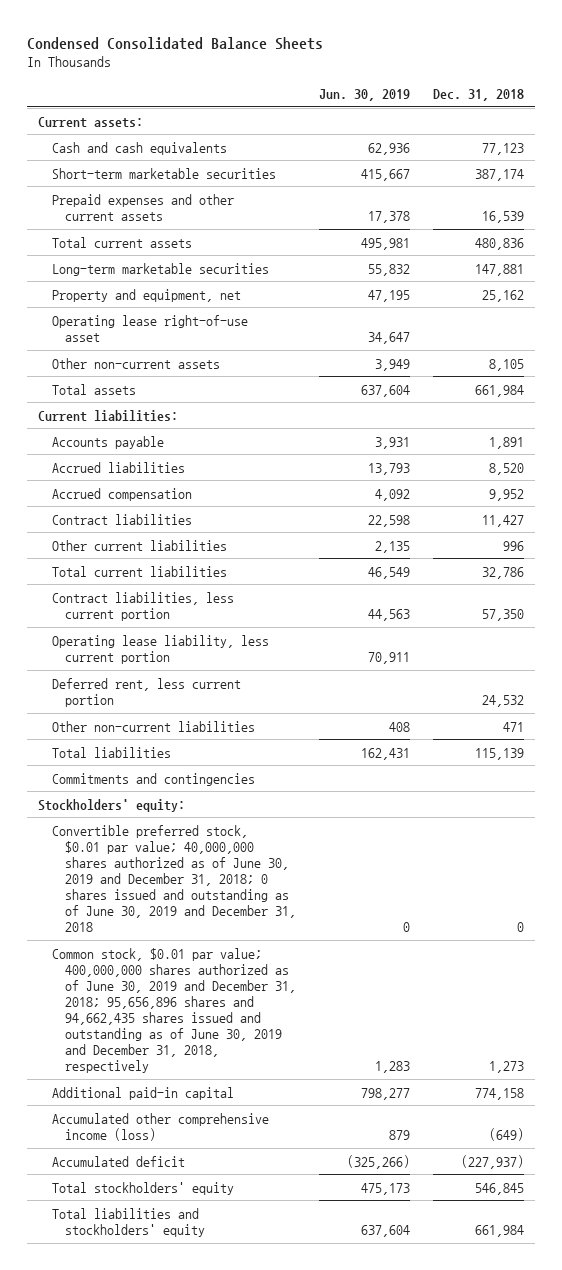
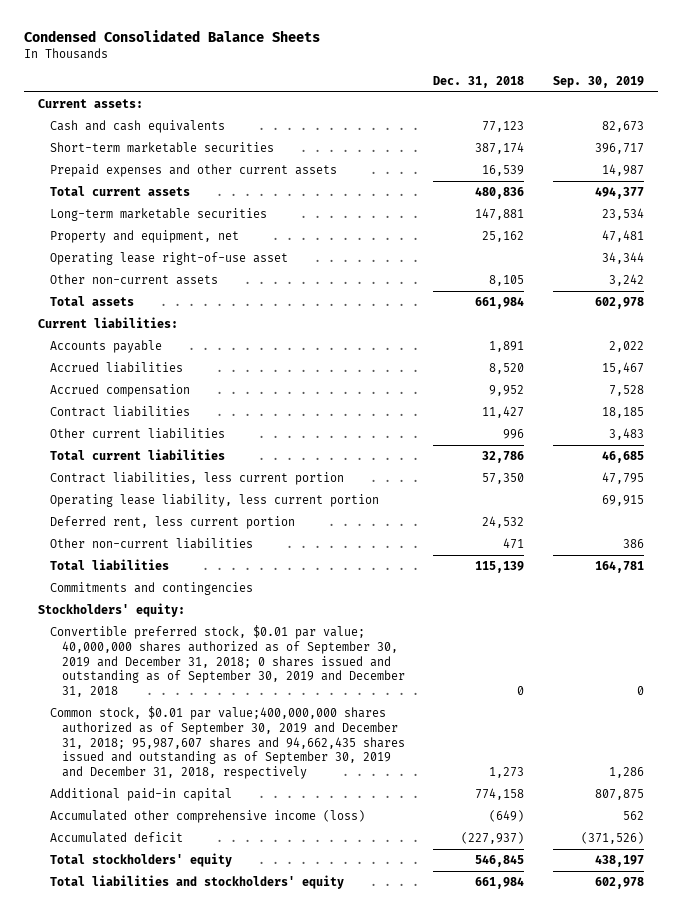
- | Jun. 30, 2019 | Dec. 31, 2018
+ | Dec. 31, 2018 | Sep. 30, 2019
- Convertible preferred stock, $0.01 par value; 40,000,000 shares authorized as of June 30, 2019 and December 31, 2018; 0 shares issued and outstanding as of June 30, 2019 and December 31, 2018 | 0 | 0
- Common stock, $0.01 par value; 400,000,000 shares authorized as of June 30, 2019 and December 31, 2018; 95,656,896 shares and 94,662,435 shares issued and outstanding as of June 30, 2019 and December 31, 2018, respectively | 1,283 | 1,273
+ Convertible preferred stock, $0.01 par value; 40,000,000 shares authorized as of September 30, 2019 and December 31, 2018; 0 shares issued and outstanding as of September 30, 2019 and December 31, 2018 | 0 | 0
+ Common stock, $0.01 par value;400,000,000 shares authorized as of September 30, 2019 and December 31, 2018; 95,987,607 shares and 94,662,435 shares issued and outstanding as of September 30, 2019 and December 31, 2018, respectively | 1,273 | 1,286

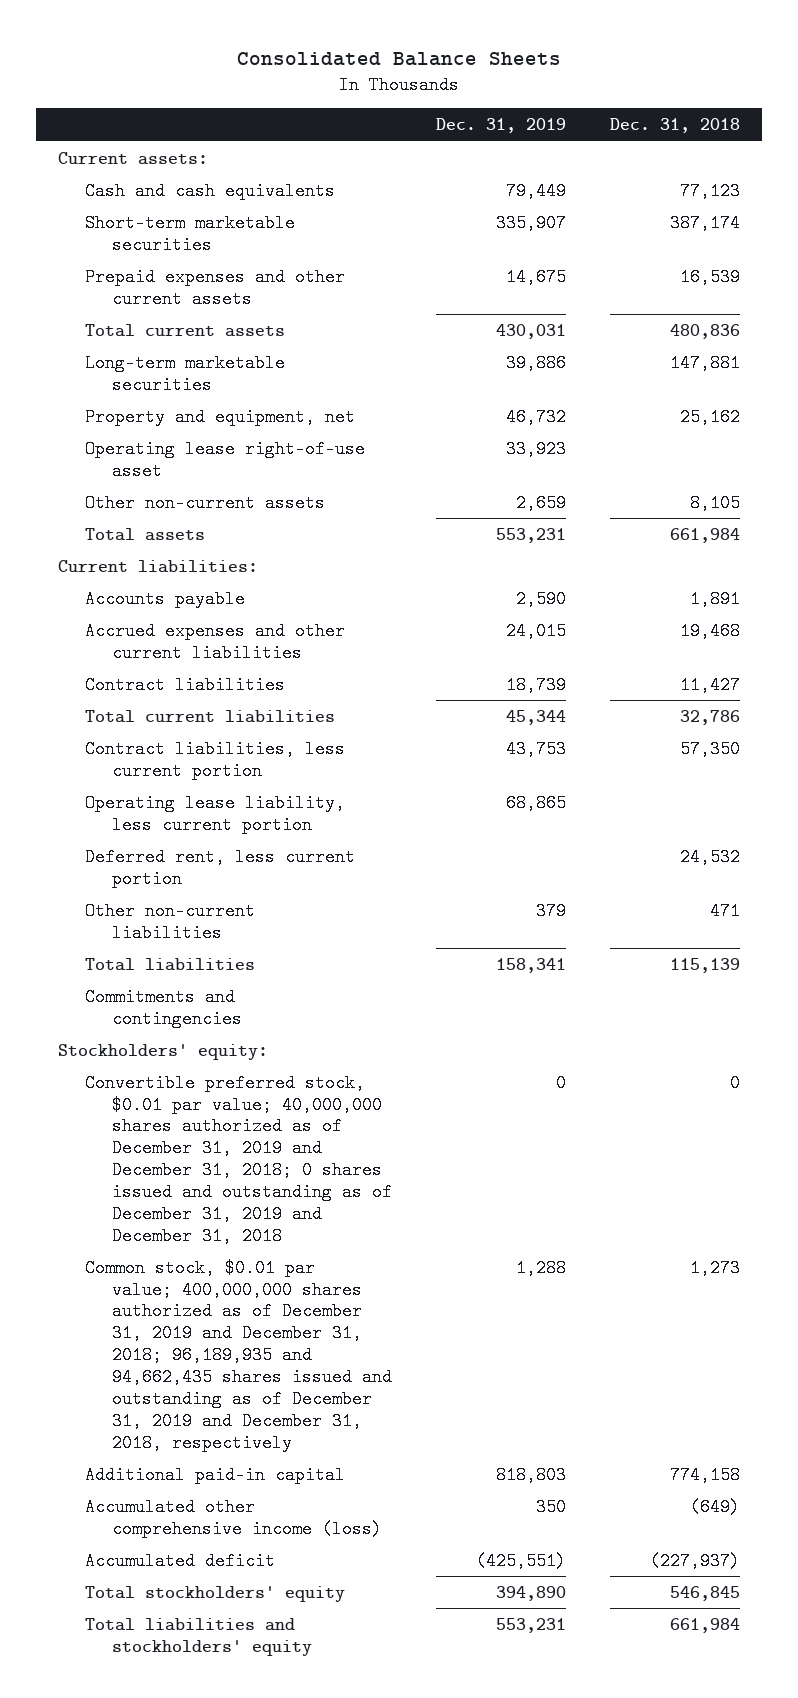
- Condensed Consolidated Balance Sheets
+ Consolidated Balance Sheets
- | Dec. 31, 2018 | Sep. 30, 2019
+ | Dec. 31, 2019 | Dec. 31, 2018
- Accrued liabilities | 8,520 | 15,467
- Accrued compensation | 9,952 | 7,528
+ Accrued expenses and other current liabilities | 24,015 | 19,468
- Other current liabilities | 996 | 3,483
- Convertible preferred stock, $0.01 par value; 40,000,000 shares authorized as of September 30, 2019 and December 31, 2018; 0 shares issued and outstanding as of September 30, 2019 and December 31, 2018 | 0 | 0
- Common stock, $0.01 par value;400,000,000 shares authorized as of September 30, 2019 and December 31, 2018; 95,987,607 shares and 94,662,435 shares issued and outstanding as of September 30, 2019 and December 31, 2018, respectively | 1,273 | 1,286
+ Convertible preferred stock, $0.01 par value; 40,000,000 shares authorized as of December 31, 2019 and December 31, 2018; 0 shares issued and outstanding as of December 31, 2019 and December 31, 2018 | 0 | 0
+ Common stock, $0.01 par value; 400,000,000 shares authorized as of December 31, 2019 and December 31, 2018; 96,189,935 and 94,662,435 shares issued and outstanding as of December 31, 2019 and December 31, 2018, respectively | 1,288 | 1,273

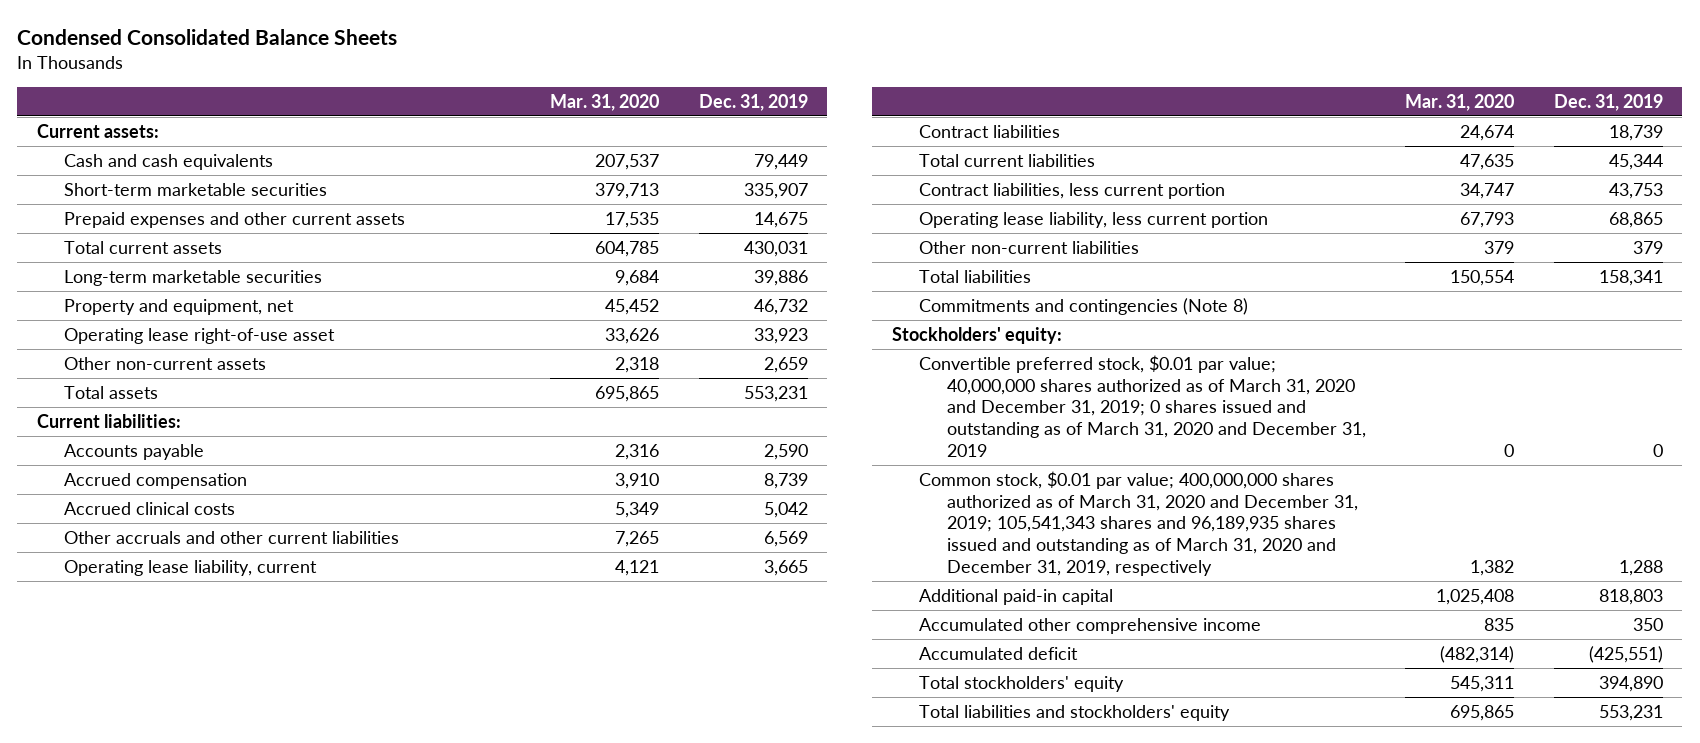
- Consolidated Balance Sheets
+ Condensed Consolidated Balance Sheets
- | Dec. 31, 2019 | Dec. 31, 2018
+ | Mar. 31, 2020 | Dec. 31, 2019
- Accrued expenses and other current liabilities | 24,015 | 19,468
+ Accrued compensation | 3,910 | 8,739
+ Accrued clinical costs | 5,349 | 5,042
+ Other accruals and other current liabilities | 7,265 | 6,569
+ Operating lease liability, current | 4,121 | 3,665
- Deferred rent, less current portion | | 24,532
- Commitments and contingencies
+ Commitments and contingencies (Note 8)
- Convertible preferred stock, $0.01 par value; 40,000,000 shares authorized as of December 31, 2019 and December 31, 2018; 0 shares issued and outstanding as of December 31, 2019 and December 31, 2018 | 0 | 0
- Common stock, $0.01 par value; 400,000,000 shares authorized as of December 31, 2019 and December 31, 2018; 96,189,935 and 94,662,435 shares issued and outstanding as of December 31, 2019 and December 31, 2018, respectively | 1,288 | 1,273
+ Convertible preferred stock, $0.01 par value; 40,000,000 shares authorized as of March 31, 2020 and December 31, 2019; 0 shares issued and outstanding as of March 31, 2020 and December 31, 2019 | 0 | 0
+ Common stock, $0.01 par value; 400,000,000 shares authorized as of March 31, 2020 and December 31, 2019; 105,541,343 shares and 96,189,935 shares issued and outstanding as of March 31, 2020 and December 31, 2019, respectively | 1,382 | 1,288
- Accumulated other comprehensive income (loss) | 350 | (649)
+ Accumulated other comprehensive income | 835 | 350

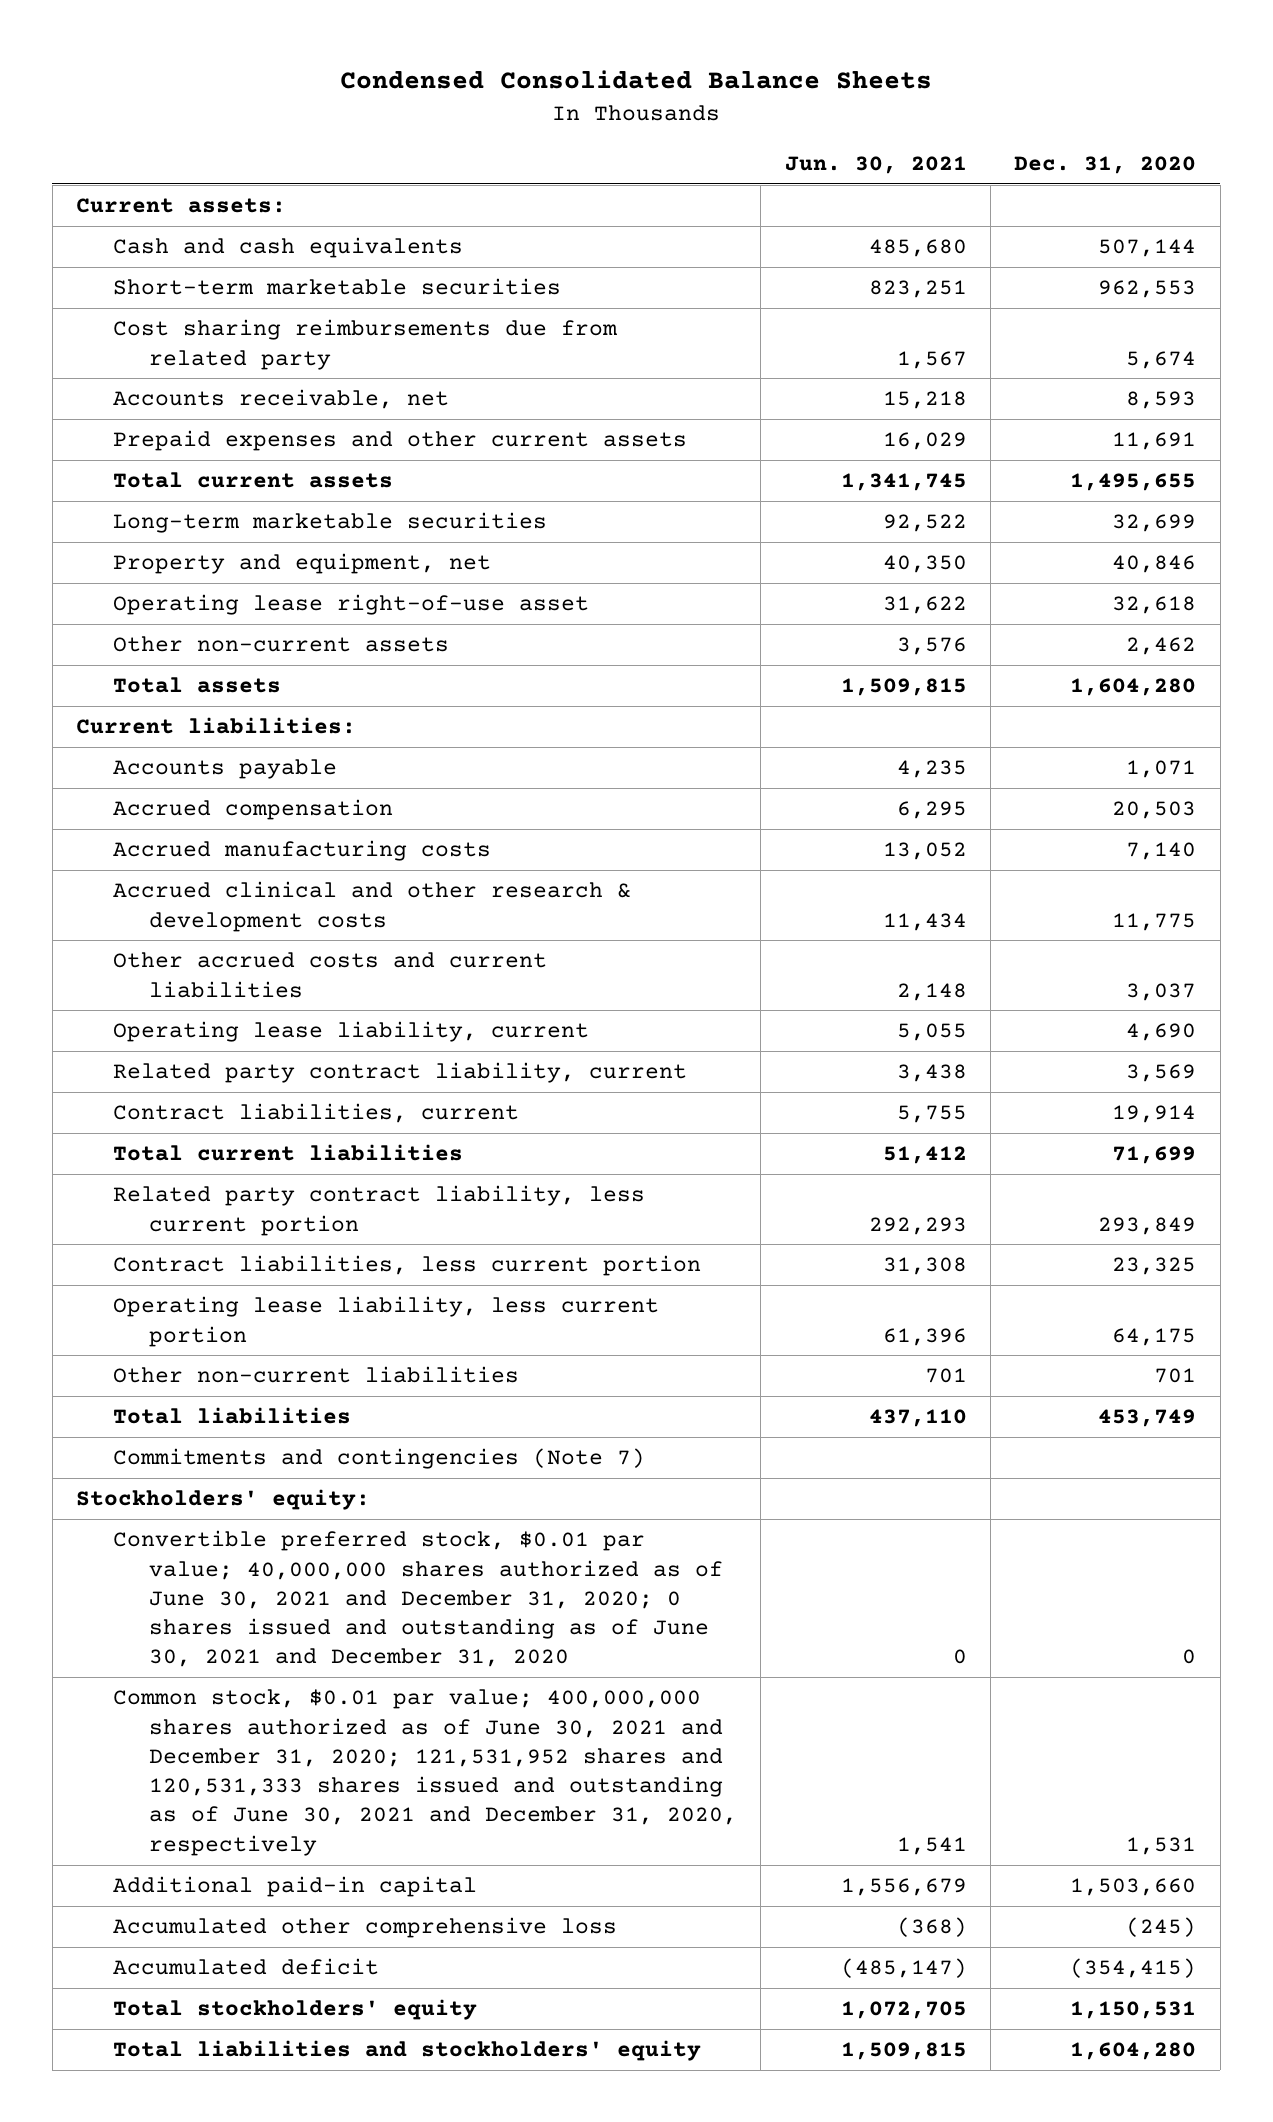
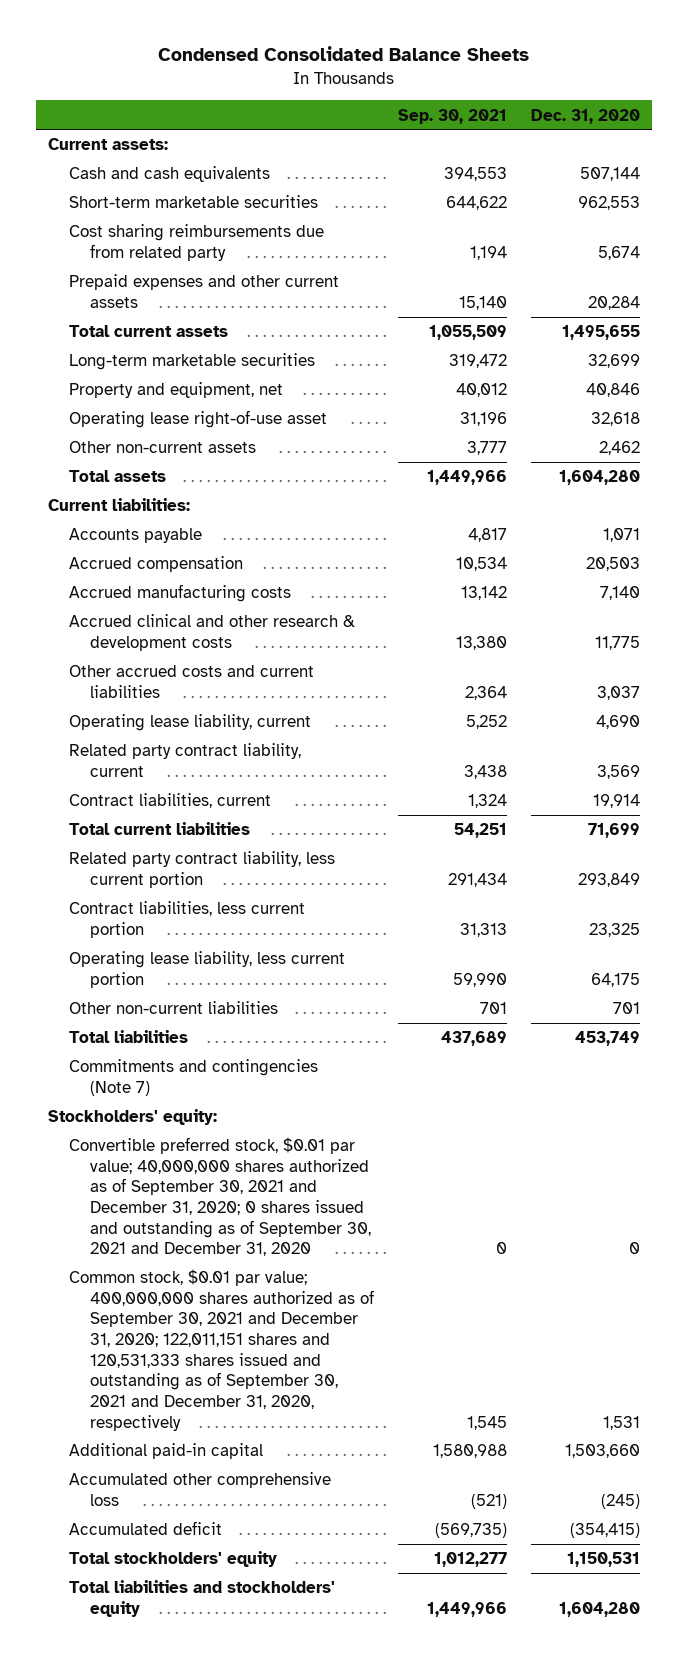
- | Jun. 30, 2021 | Dec. 31, 2020
+ | Sep. 30, 2021 | Dec. 31, 2020
- Accounts receivable, net | 15,218 | 8,593
- Prepaid expenses and other current assets | 16,029 | 11,691
+ Prepaid expenses and other current assets | 15,140 | 20,284
- Convertible preferred stock, $0.01 par value; 40,000,000 shares authorized as of June 30, 2021 and December 31, 2020; 0 shares issued and outstanding as of June 30, 2021 and December 31, 2020 | 0 | 0
- Common stock, $0.01 par value; 400,000,000 shares authorized as of June 30, 2021 and December 31, 2020; 121,531,952 shares and 120,531,333 shares issued and outstanding as of June 30, 2021 and December 31, 2020, respectively | 1,541 | 1,531
+ Convertible preferred stock, $0.01 par value; 40,000,000 shares authorized as of September 30, 2021 and December 31, 2020; 0 shares issued and outstanding as of September 30, 2021 and December 31, 2020 | 0 | 0
+ Common stock, $0.01 par value; 400,000,000 shares authorized as of September 30, 2021 and December 31, 2020; 122,011,151 shares and 120,531,333 shares issued and outstanding as of September 30, 2021 and December 31, 2020, respectively | 1,545 | 1,531

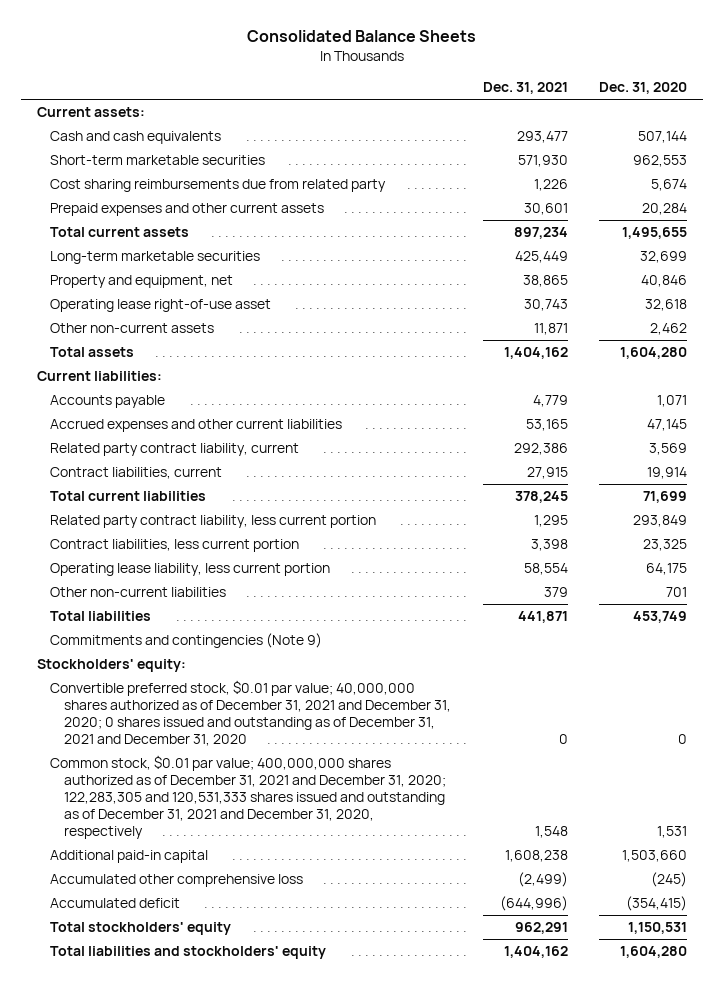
- Condensed Consolidated Balance Sheets
+ Consolidated Balance Sheets
- | Sep. 30, 2021 | Dec. 31, 2020
+ | Dec. 31, 2021 | Dec. 31, 2020
- Accrued compensation | 10,534 | 20,503
- Accrued manufacturing costs | 13,142 | 7,140
- Accrued clinical and other research & development costs | 13,380 | 11,775
- Other accrued costs and current liabilities | 2,364 | 3,037
- Operating lease liability, current | 5,252 | 4,690
+ Accrued expenses and other current liabilities | 53,165 | 47,145
- Commitments and contingencies (Note 7)
+ Commitments and contingencies (Note 9)
- Convertible preferred stock, $0.01 par value; 40,000,000 shares authorized as of September 30, 2021 and December 31, 2020; 0 shares issued and outstanding as of September 30, 2021 and December 31, 2020 | 0 | 0
- Common stock, $0.01 par value; 400,000,000 shares authorized as of September 30, 2021 and December 31, 2020; 122,011,151 shares and 120,531,333 shares issued and outstanding as of September 30, 2021 and December 31, 2020, respectively | 1,545 | 1,531
+ Convertible preferred stock, $0.01 par value; 40,000,000 shares authorized as of December 31, 2021 and December 31, 2020; 0 shares issued and outstanding as of December 31, 2021 and December 31, 2020 | 0 | 0
+ Common stock, $0.01 par value; 400,000,000 shares authorized as of December 31, 2021 and December 31, 2020; 122,283,305 and 120,531,333 shares issued and outstanding as of December 31, 2021 and December 31, 2020, respectively | 1,548 | 1,531

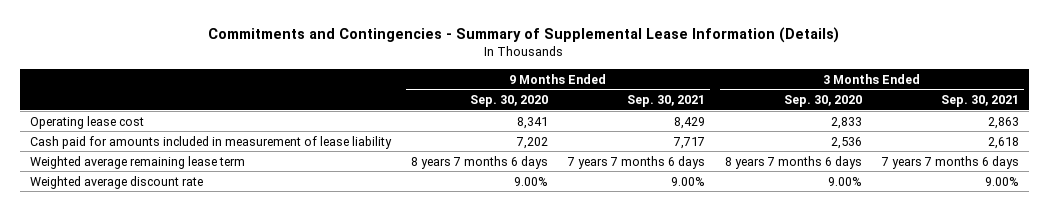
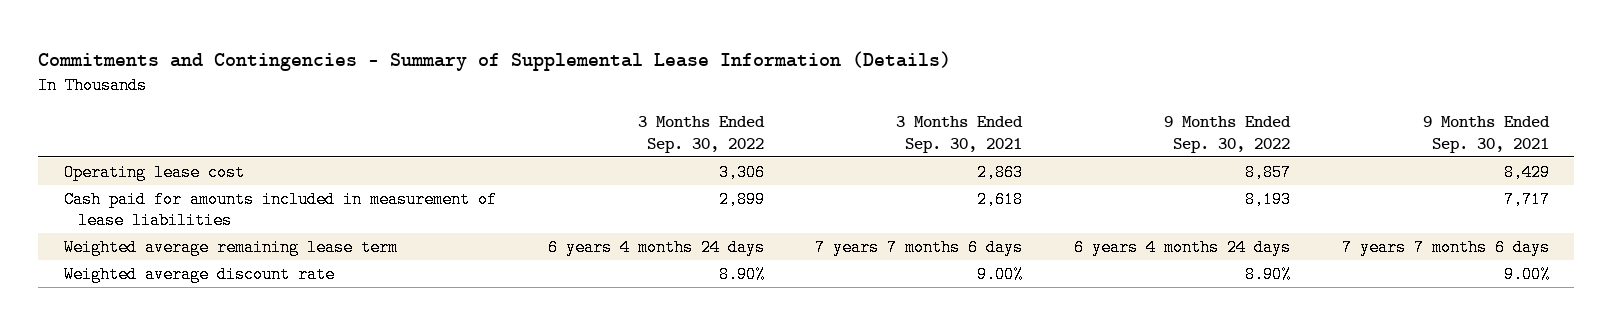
- | 9 Months Ended Sep. 30, 2020 | 9 Months Ended Sep. 30, 2021 | 3 Months Ended Sep. 30, 2020 | 3 Months Ended Sep. 30, 2021
+ | 3 Months Ended Sep. 30, 2022 | 3 Months Ended Sep. 30, 2021 | 9 Months Ended Sep. 30, 2022 | 9 Months Ended Sep. 30, 2021
- Cash paid for amounts included in measurement of lease liability | 7,202 | 7,717 | 2,536 | 2,618
+ Cash paid for amounts included in measurement of lease liabilities | 2,899 | 2,618 | 8,193 | 7,717

